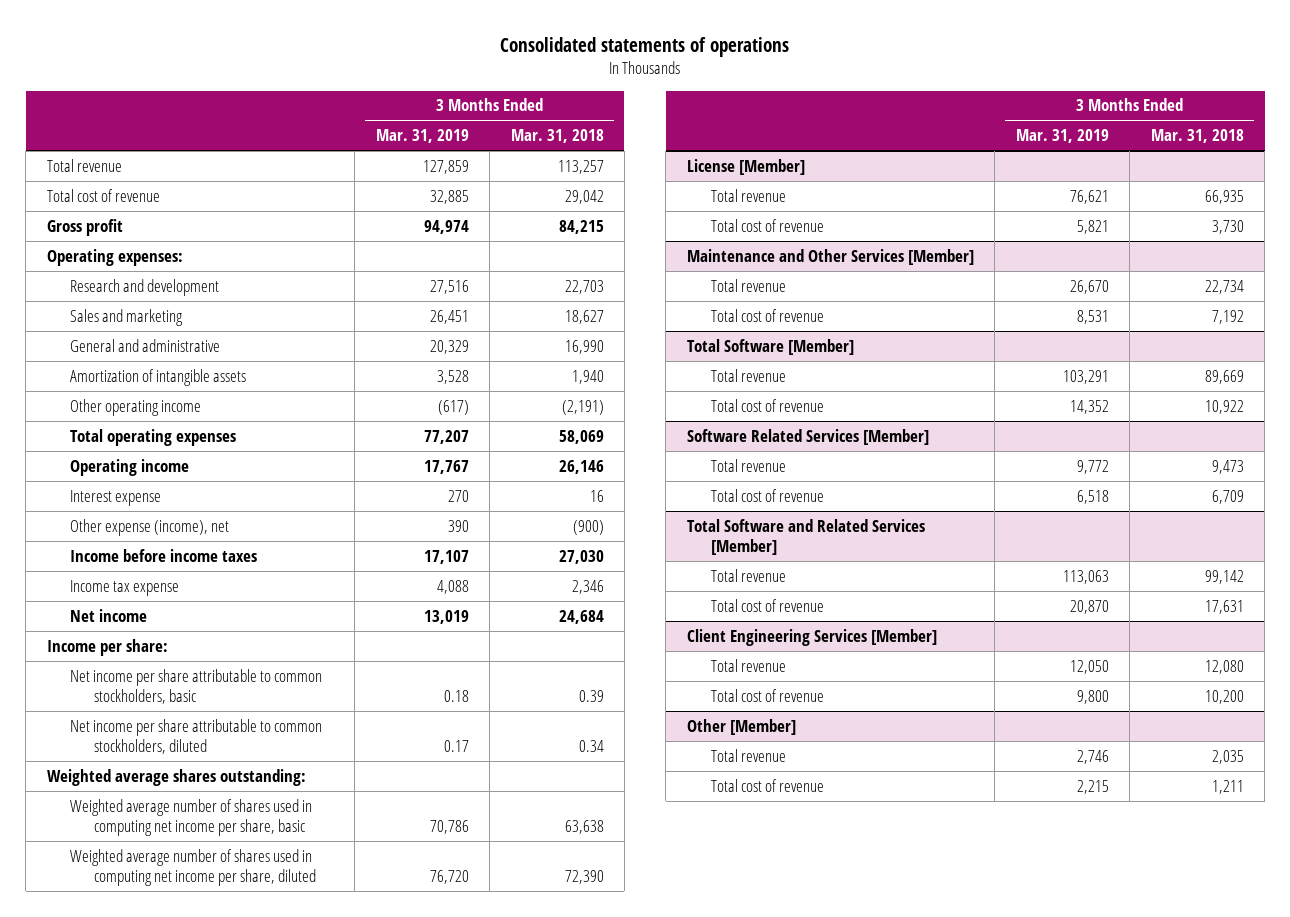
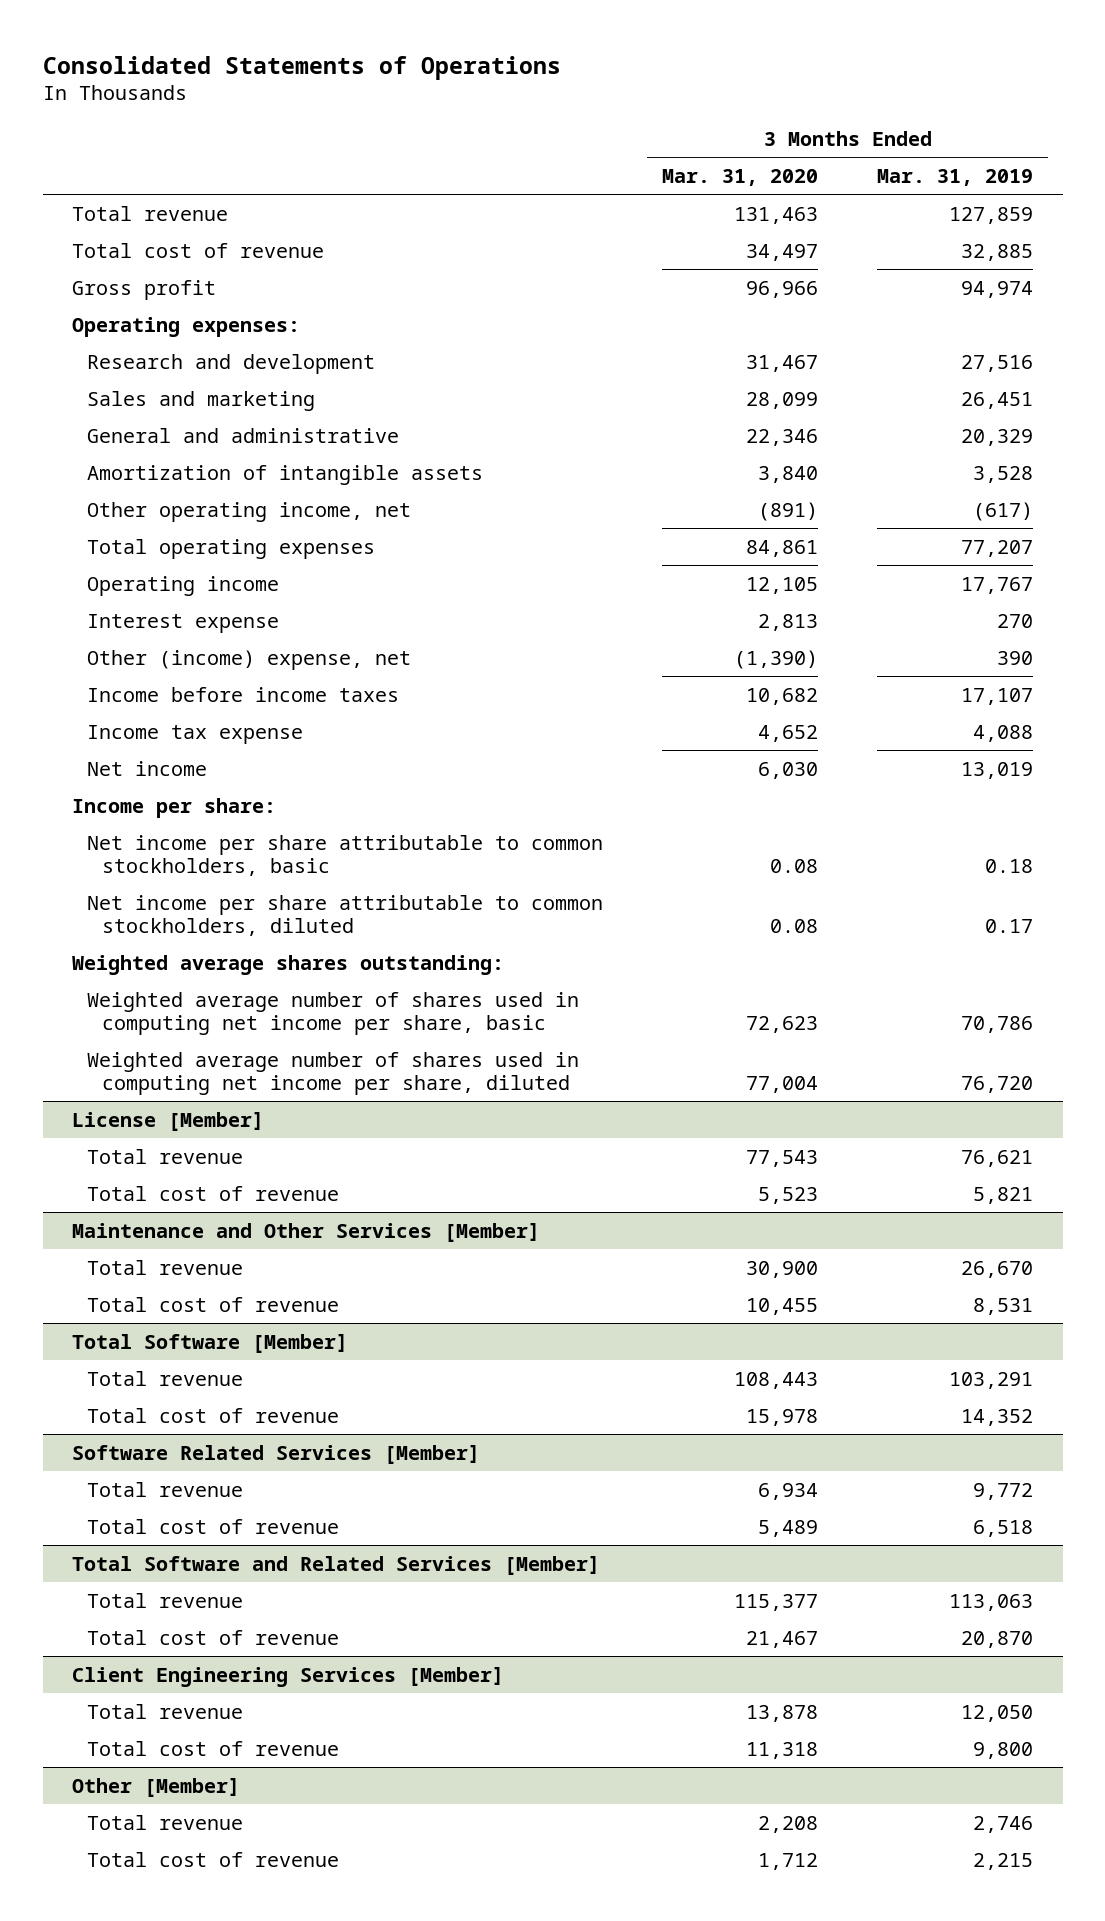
- Consolidated statements of operations
+ Consolidated Statements of Operations
- | 3 Months Ended Mar. 31, 2019 | 3 Months Ended Mar. 31, 2018
+ | 3 Months Ended Mar. 31, 2020 | 3 Months Ended Mar. 31, 2019
- Other operating income | (617) | (2,191)
+ Other operating income, net | (891) | (617)
- Other expense (income), net | 390 | (900)
+ Other (income) expense, net | (1,390) | 390

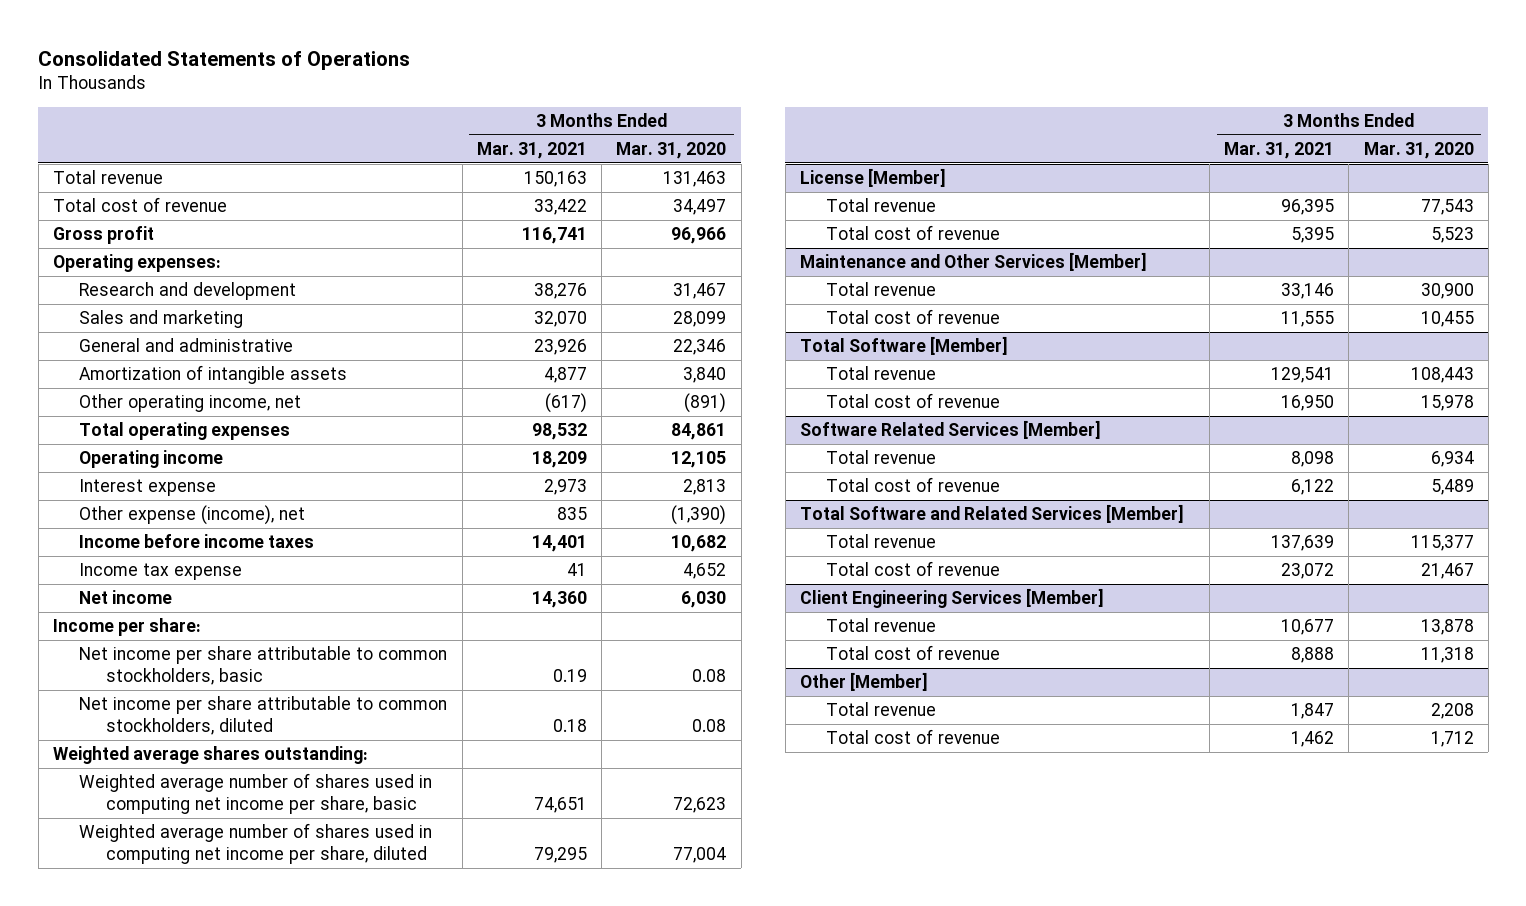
- | 3 Months Ended Mar. 31, 2020 | 3 Months Ended Mar. 31, 2019
+ | 3 Months Ended Mar. 31, 2021 | 3 Months Ended Mar. 31, 2020
- Other (income) expense, net | (1,390) | 390
+ Other expense (income), net | 835 | (1,390)

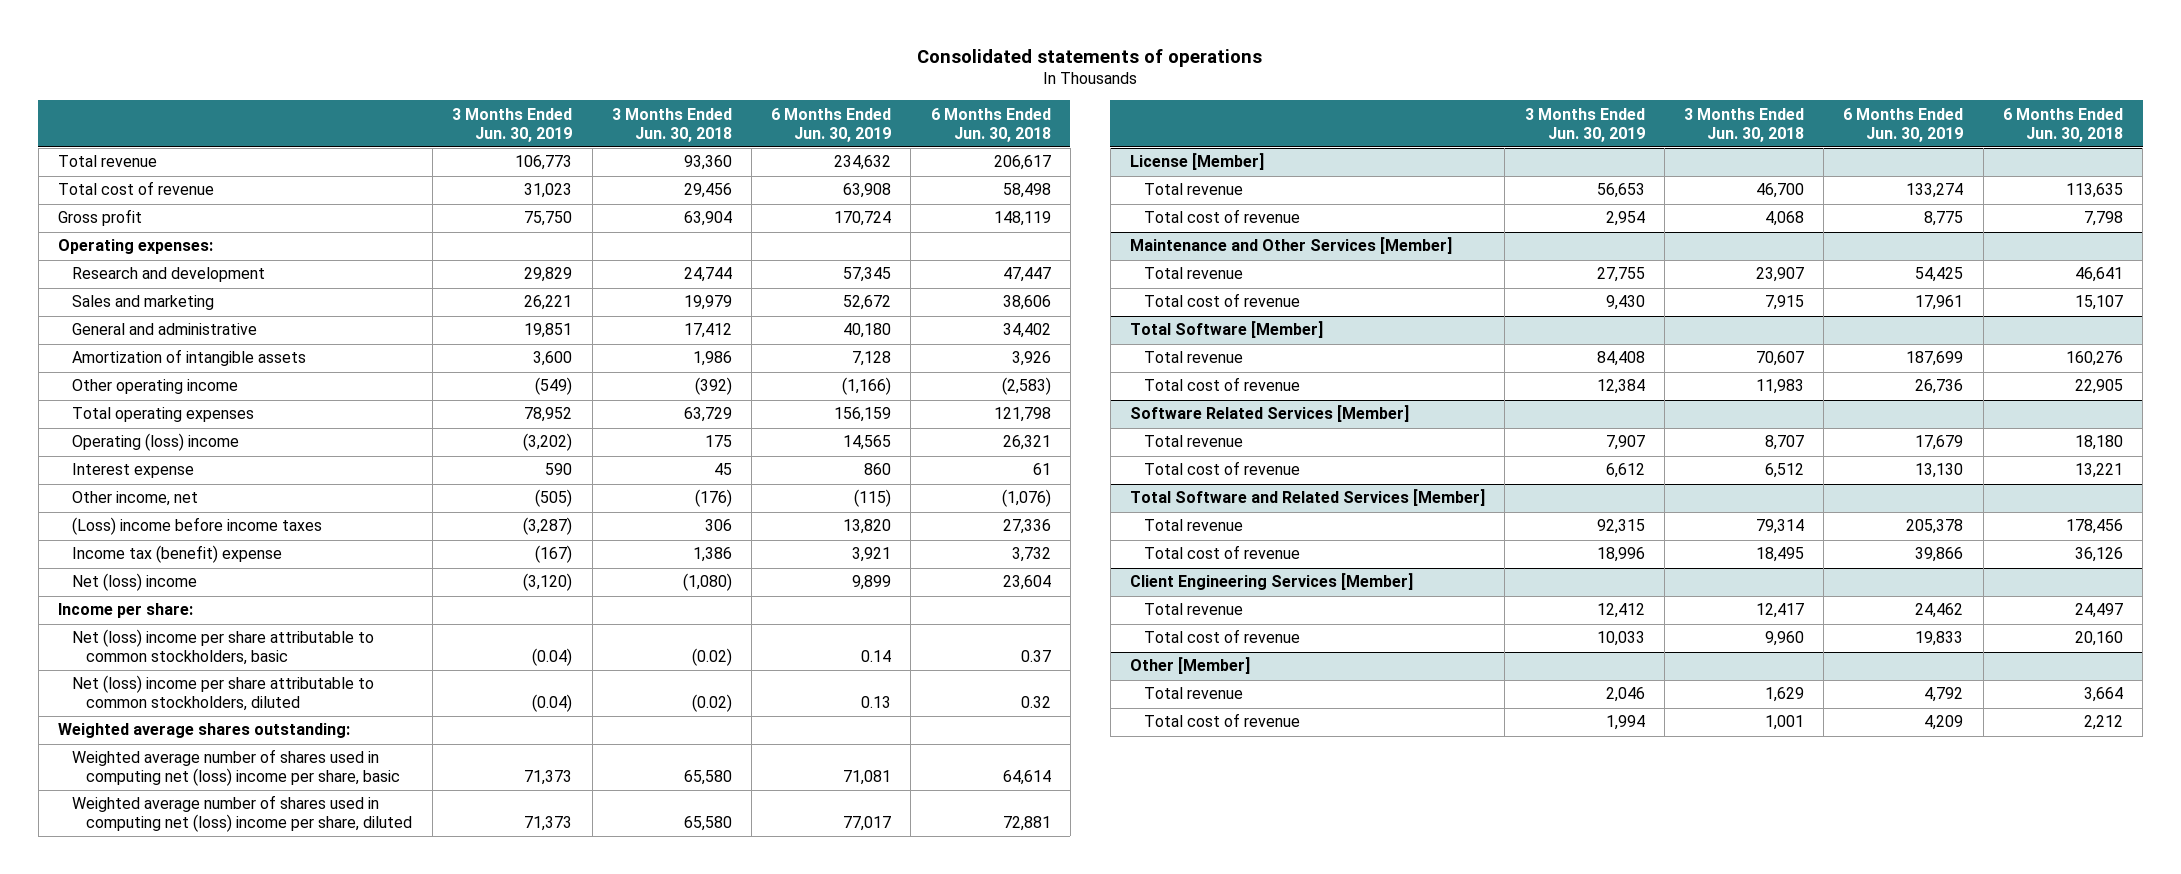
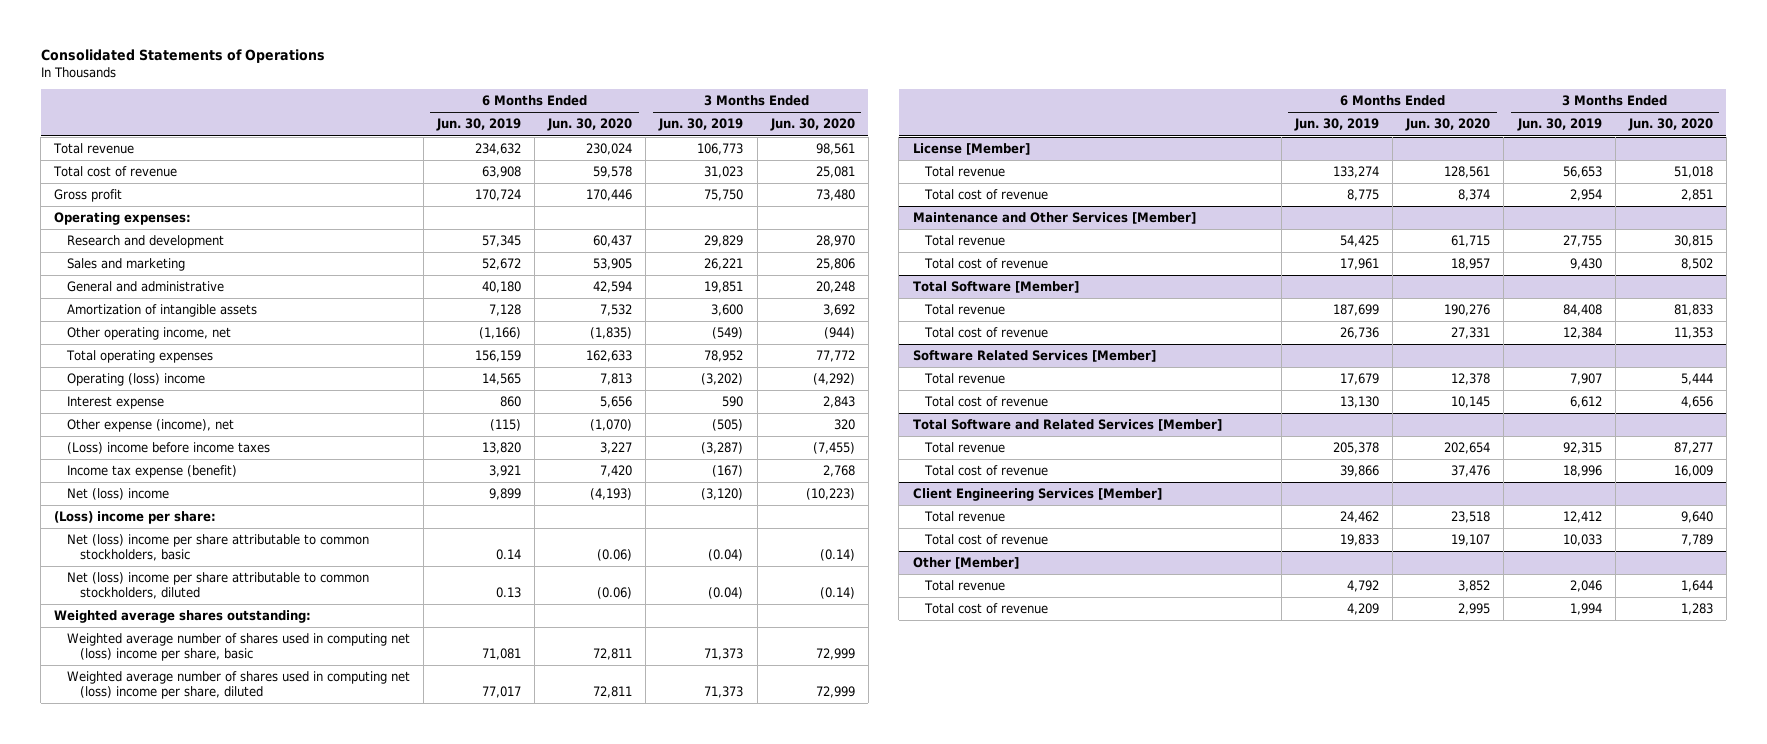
- Consolidated statements of operations
+ Consolidated Statements of Operations
- | 3 Months Ended Jun. 30, 2019 | 3 Months Ended Jun. 30, 2018 | 6 Months Ended Jun. 30, 2019 | 6 Months Ended Jun. 30, 2018
+ | 6 Months Ended Jun. 30, 2019 | 6 Months Ended Jun. 30, 2020 | 3 Months Ended Jun. 30, 2019 | 3 Months Ended Jun. 30, 2020
- Other operating income | (549) | (392) | (1,166) | (2,583)
+ Other operating income, net | (1,166) | (1,835) | (549) | (944)
- Other income, net | (505) | (176) | (115) | (1,076)
+ Other expense (income), net | (115) | (1,070) | (505) | 320
- Income tax (benefit) expense | (167) | 1,386 | 3,921 | 3,732
+ Income tax expense (benefit) | 3,921 | 7,420 | (167) | 2,768
- Income per share:
+ (Loss) income per share:

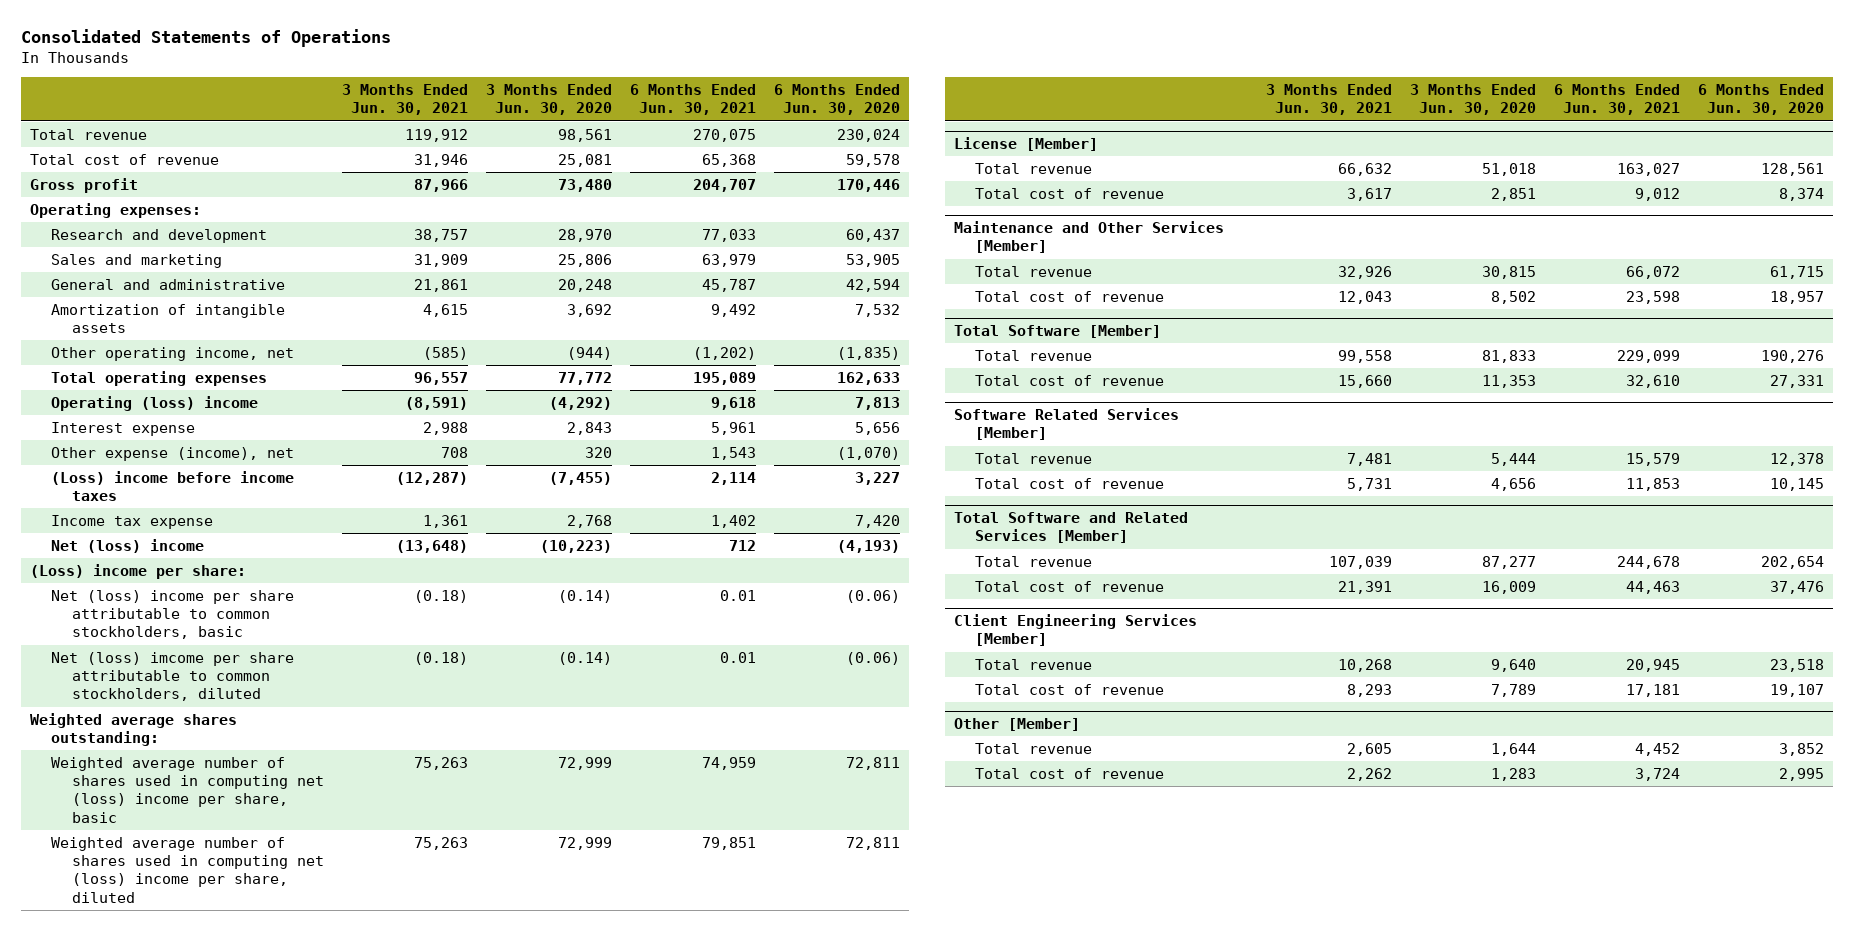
- | 6 Months Ended Jun. 30, 2019 | 6 Months Ended Jun. 30, 2020 | 3 Months Ended Jun. 30, 2019 | 3 Months Ended Jun. 30, 2020
+ | 3 Months Ended Jun. 30, 2021 | 3 Months Ended Jun. 30, 2020 | 6 Months Ended Jun. 30, 2021 | 6 Months Ended Jun. 30, 2020
- Income tax expense (benefit) | 3,921 | 7,420 | (167) | 2,768
+ Income tax expense | 1,361 | 2,768 | 1,402 | 7,420
- Net (loss) income per share attributable to common stockholders, diluted | 0.13 | (0.06) | (0.04) | (0.14)
+ Net (loss) imcome per share attributable to common stockholders, diluted | (0.18) | (0.14) | 0.01 | (0.06)

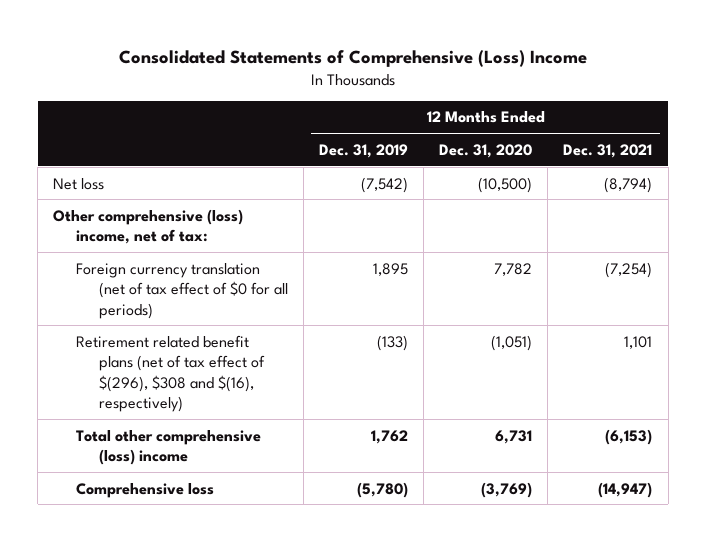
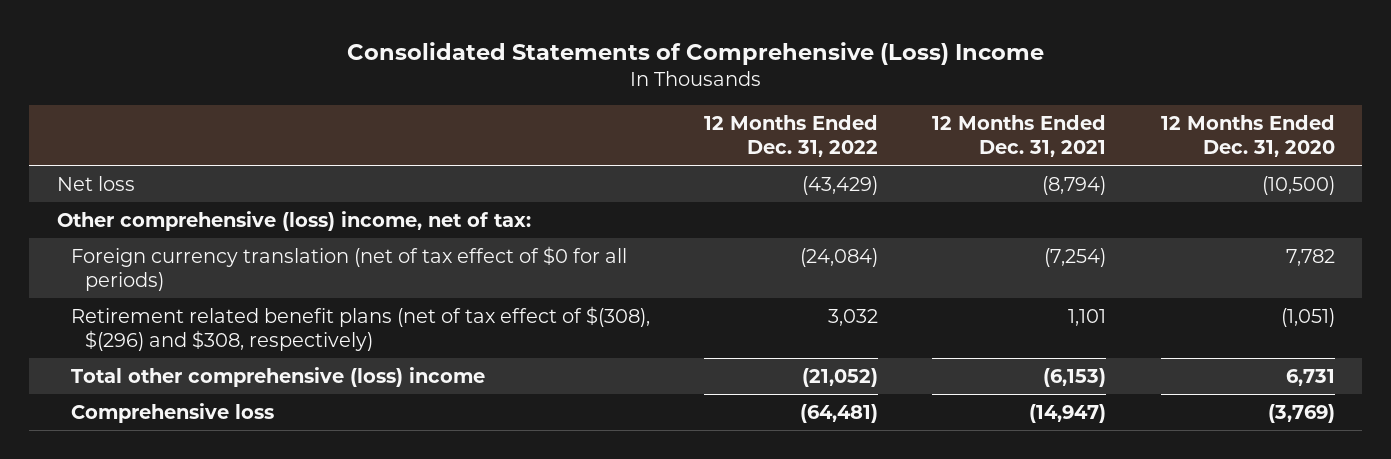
- | 12 Months Ended Dec. 31, 2019 | 12 Months Ended Dec. 31, 2020 | 12 Months Ended Dec. 31, 2021
+ | 12 Months Ended Dec. 31, 2022 | 12 Months Ended Dec. 31, 2021 | 12 Months Ended Dec. 31, 2020
- Retirement related benefit plans (net of tax effect of $(296), $308 and $(16), respectively) | (133) | (1,051) | 1,101
+ Retirement related benefit plans (net of tax effect of $(308), $(296) and $308, respectively) | 3,032 | 1,101 | (1,051)

